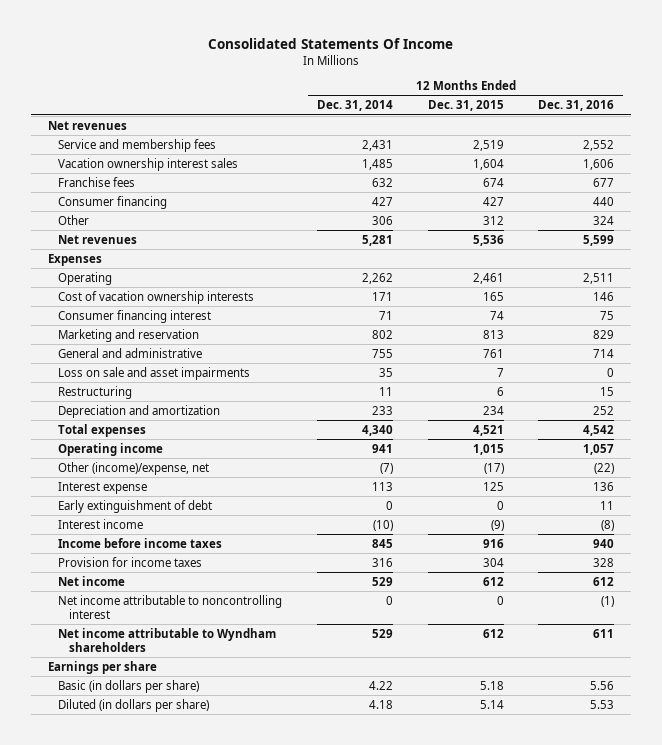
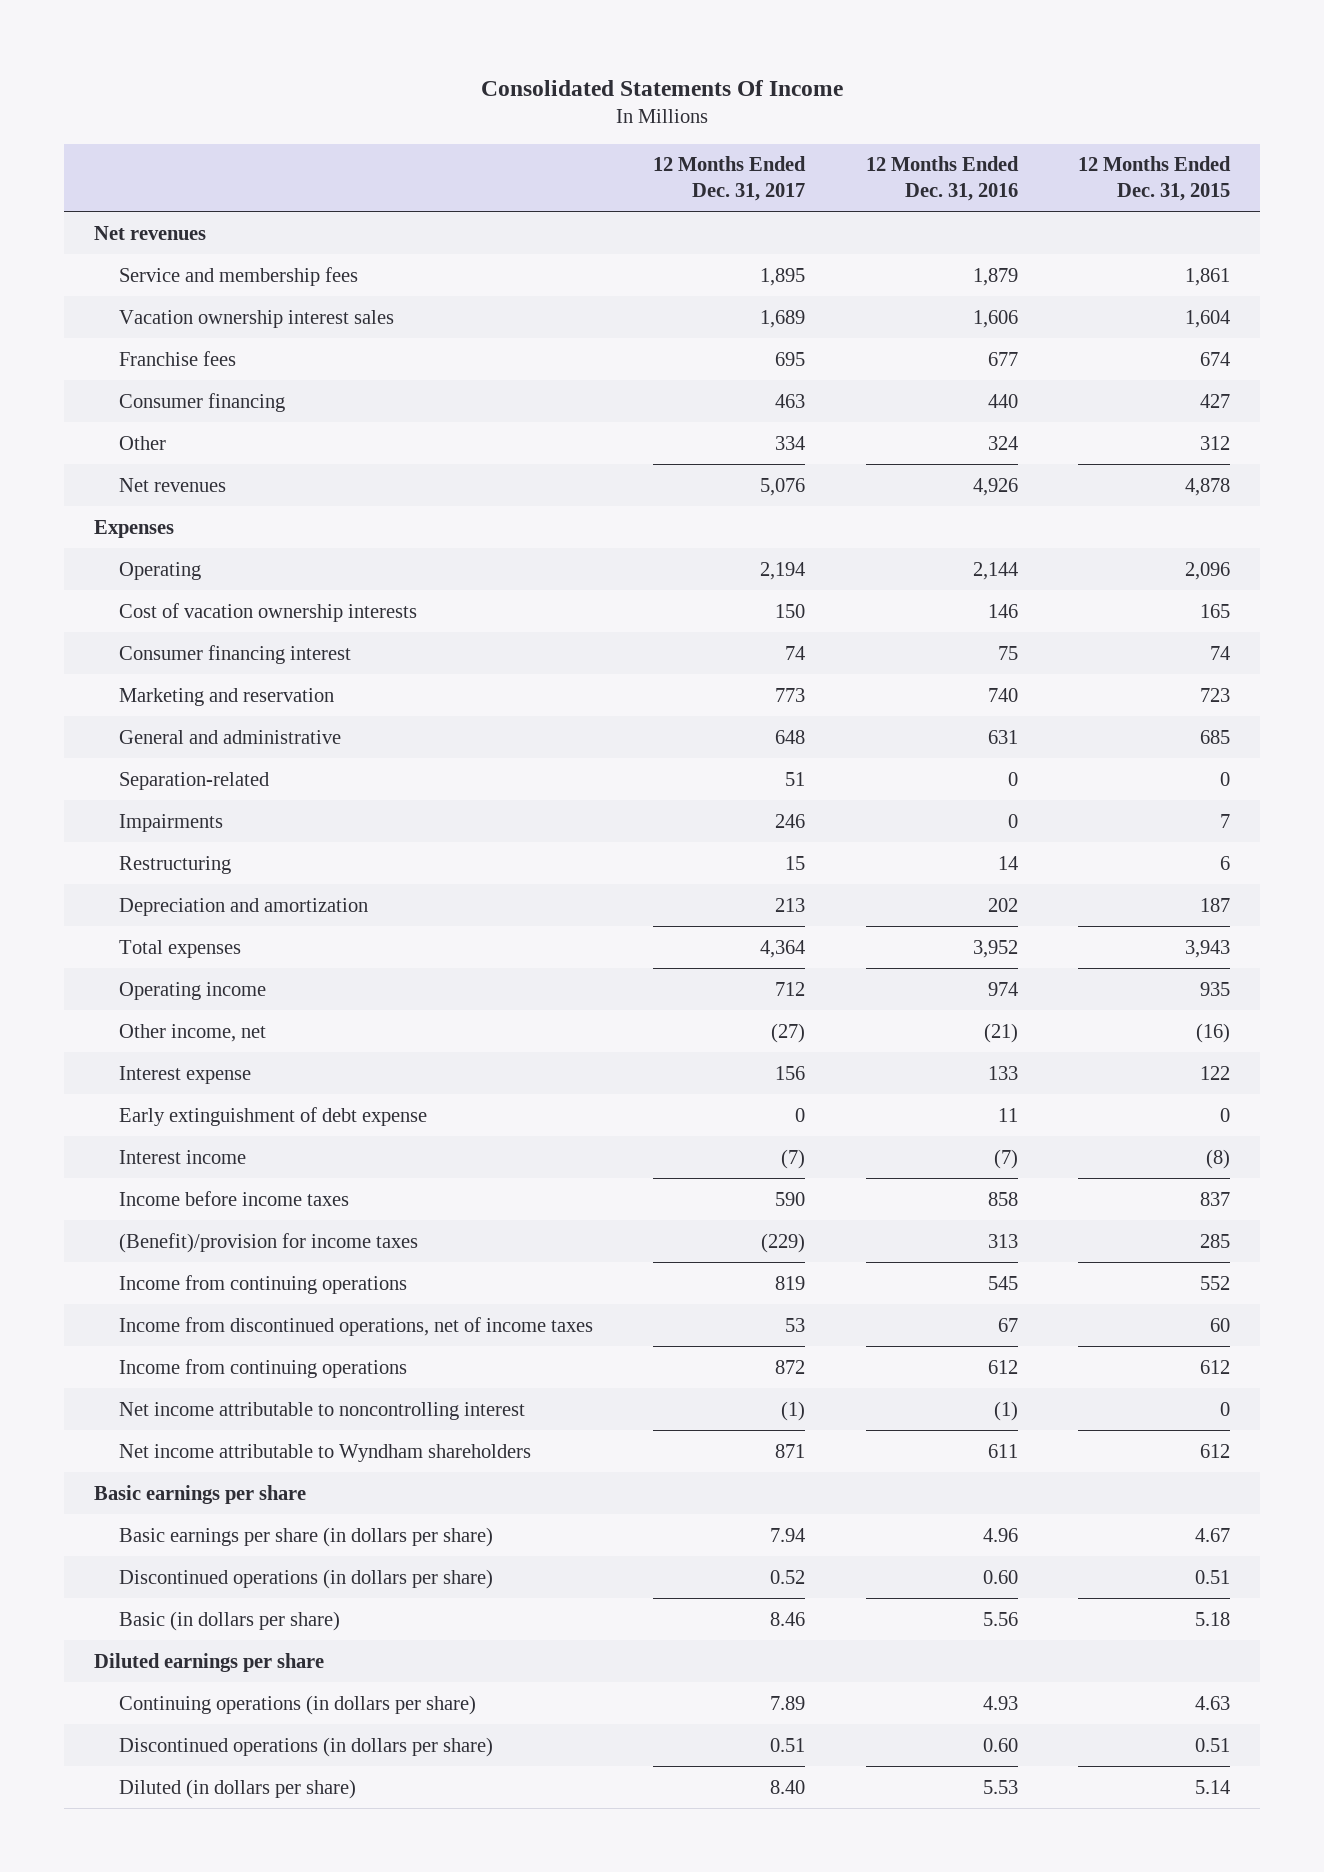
- | 12 Months Ended Dec. 31, 2014 | 12 Months Ended Dec. 31, 2015 | 12 Months Ended Dec. 31, 2016
+ | 12 Months Ended Dec. 31, 2017 | 12 Months Ended Dec. 31, 2016 | 12 Months Ended Dec. 31, 2015
- Service and membership fees | 2,431 | 2,519 | 2,552
+ Service and membership fees | 1,895 | 1,879 | 1,861
- Net revenues | 5,281 | 5,536 | 5,599
+ Net revenues | 5,076 | 4,926 | 4,878
- Operating | 2,262 | 2,461 | 2,511
+ Operating | 2,194 | 2,144 | 2,096
- Marketing and reservation | 802 | 813 | 829
- General and administrative | 755 | 761 | 714
- Loss on sale and asset impairments | 35 | 7 | 0
- Restructuring | 11 | 6 | 15
- Depreciation and amortization | 233 | 234 | 252
- Total expenses | 4,340 | 4,521 | 4,542
- Operating income | 941 | 1,015 | 1,057
- Other (income)/expense, net | (7) | (17) | (22)
- Interest expense | 113 | 125 | 136
- Early extinguishment of debt | 0 | 0 | 11
- Interest income | (10) | (9) | (8)
- Income before income taxes | 845 | 916 | 940
- Provision for income taxes | 316 | 304 | 328
- Net income | 529 | 612 | 612
+ Marketing and reservation | 773 | 740 | 723
+ General and administrative | 648 | 631 | 685
+ Separation-related | 51 | 0 | 0
+ Impairments | 246 | 0 | 7
+ Restructuring | 15 | 14 | 6
+ Depreciation and amortization | 213 | 202 | 187
+ Total expenses | 4,364 | 3,952 | 3,943
+ Operating income | 712 | 974 | 935
+ Other income, net | (27) | (21) | (16)
+ Interest expense | 156 | 133 | 122
+ Early extinguishment of debt expense | 0 | 11 | 0
+ Interest income | (7) | (7) | (8)
+ Income before income taxes | 590 | 858 | 837
+ (Benefit)/provision for income taxes | (229) | 313 | 285
+ Income from continuing operations | 819 | 545 | 552
+ Income from discontinued operations, net of income taxes | 53 | 67 | 60
+ Income from continuing operations | 872 | 612 | 612
- Earnings per share
+ Basic earnings per share
+ Basic earnings per share (in dollars per share) | 7.94 | 4.96 | 4.67
+ Discontinued operations (in dollars per share) | 0.52 | 0.60 | 0.51
+ Diluted earnings per share
+ Continuing operations (in dollars per share) | 7.89 | 4.93 | 4.63
+ Discontinued operations (in dollars per share) | 0.51 | 0.60 | 0.51

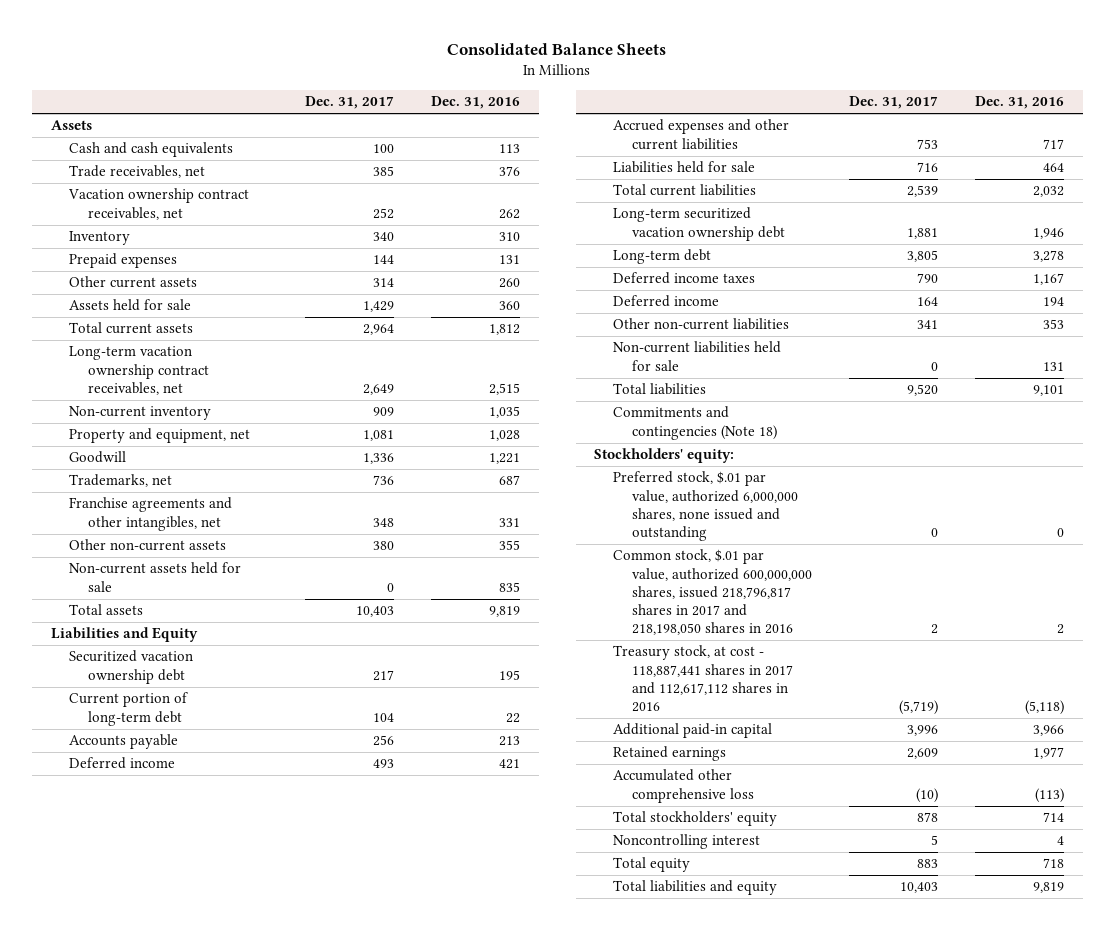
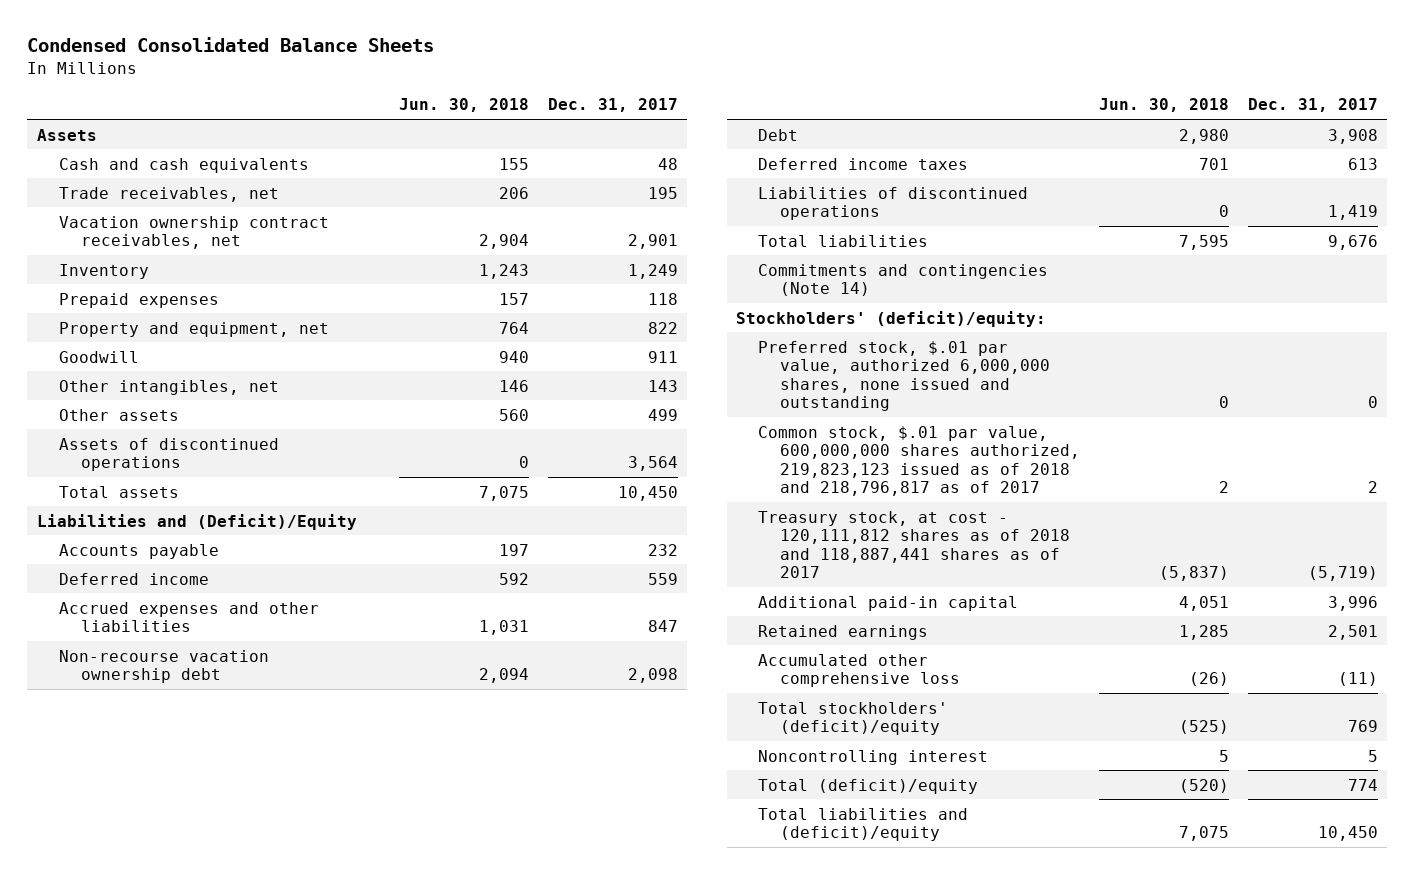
- Consolidated Balance Sheets
+ Condensed Consolidated Balance Sheets
- | Dec. 31, 2017 | Dec. 31, 2016
+ | Jun. 30, 2018 | Dec. 31, 2017
- Cash and cash equivalents | 100 | 113
- Trade receivables, net | 385 | 376
- Vacation ownership contract receivables, net | 252 | 262
- Inventory | 340 | 310
- Prepaid expenses | 144 | 131
- Other current assets | 314 | 260
- Assets held for sale | 1,429 | 360
- Total current assets | 2,964 | 1,812
- Long-term vacation ownership contract receivables, net | 2,649 | 2,515
- Non-current inventory | 909 | 1,035
- Property and equipment, net | 1,081 | 1,028
- Goodwill | 1,336 | 1,221
- Trademarks, net | 736 | 687
- Franchise agreements and other intangibles, net | 348 | 331
- Other non-current assets | 380 | 355
- Non-current assets held for sale | 0 | 835
- Total assets | 10,403 | 9,819
- Liabilities and Equity
- Securitized vacation ownership debt | 217 | 195
- Current portion of long-term debt | 104 | 22
- Accounts payable | 256 | 213
- Deferred income | 493 | 421
- Accrued expenses and other current liabilities | 753 | 717
- Liabilities held for sale | 716 | 464
- Total current liabilities | 2,539 | 2,032
- Long-term securitized vacation ownership debt | 1,881 | 1,946
- Long-term debt | 3,805 | 3,278
- Deferred income taxes | 790 | 1,167
- Deferred income | 164 | 194
- Other non-current liabilities | 341 | 353
- Non-current liabilities held for sale | 0 | 131
- Total liabilities | 9,520 | 9,101
- Commitments and contingencies (Note 18)
- Stockholders' equity:
+ Cash and cash equivalents | 155 | 48
+ Trade receivables, net | 206 | 195
+ Vacation ownership contract receivables, net | 2,904 | 2,901
+ Inventory | 1,243 | 1,249
+ Prepaid expenses | 157 | 118
+ Property and equipment, net | 764 | 822
+ Goodwill | 940 | 911
+ Other intangibles, net | 146 | 143
+ Other assets | 560 | 499
+ Assets of discontinued operations | 0 | 3,564
+ Total assets | 7,075 | 10,450
+ Liabilities and (Deficit)/Equity
+ Accounts payable | 197 | 232
+ Deferred income | 592 | 559
+ Accrued expenses and other liabilities | 1,031 | 847
+ Non-recourse vacation ownership debt | 2,094 | 2,098
+ Debt | 2,980 | 3,908
+ Deferred income taxes | 701 | 613
+ Liabilities of discontinued operations | 0 | 1,419
+ Total liabilities | 7,595 | 9,676
+ Commitments and contingencies (Note 14)
+ Stockholders' (deficit)/equity:
- Common stock, $.01 par value, authorized 600,000,000 shares, issued 218,796,817 shares in 2017 and 218,198,050 shares in 2016 | 2 | 2
- Treasury stock, at cost - 118,887,441 shares in 2017 and 112,617,112 shares in 2016 | (5,719) | (5,118)
+ Common stock, $.01 par value, 600,000,000 shares authorized, 219,823,123 issued as of 2018 and 218,796,817 as of 2017 | 2 | 2
+ Treasury stock, at cost - 120,111,812 shares as of 2018 and 118,887,441 shares as of 2017 | (5,837) | (5,719)
- Retained earnings | 2,609 | 1,977
- Accumulated other comprehensive loss | (10) | (113)
- Total stockholders' equity | 878 | 714
+ Retained earnings | 1,285 | 2,501
+ Accumulated other comprehensive loss | (26) | (11)
+ Total stockholders' (deficit)/equity | (525) | 769
- Total equity | 883 | 718
- Total liabilities and equity | 10,403 | 9,819
+ Total (deficit)/equity | (520) | 774
+ Total liabilities and (deficit)/equity | 7,075 | 10,450

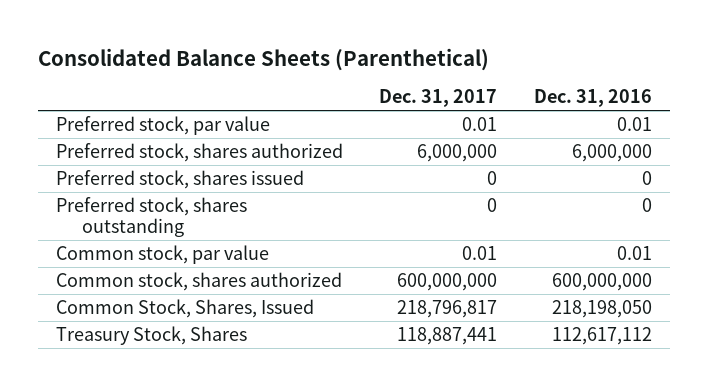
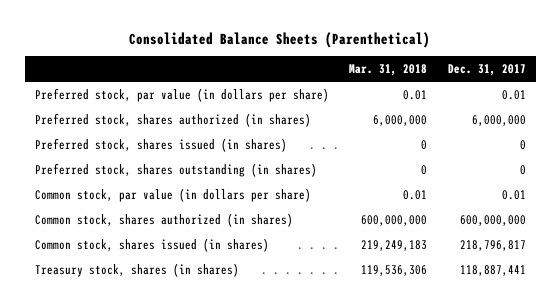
- | Dec. 31, 2017 | Dec. 31, 2016
+ | Mar. 31, 2018 | Dec. 31, 2017
- Preferred stock, par value | 0.01 | 0.01
- Preferred stock, shares authorized | 6,000,000 | 6,000,000
- Preferred stock, shares issued | 0 | 0
- Preferred stock, shares outstanding | 0 | 0
- Common stock, par value | 0.01 | 0.01
- Common stock, shares authorized | 600,000,000 | 600,000,000
- Common Stock, Shares, Issued | 218,796,817 | 218,198,050
- Treasury Stock, Shares | 118,887,441 | 112,617,112
+ Preferred stock, par value (in dollars per share) | 0.01 | 0.01
+ Preferred stock, shares authorized (in shares) | 6,000,000 | 6,000,000
+ Preferred stock, shares issued (in shares) | 0 | 0
+ Preferred stock, shares outstanding (in shares) | 0 | 0
+ Common stock, par value (in dollars per share) | 0.01 | 0.01
+ Common stock, shares authorized (in shares) | 600,000,000 | 600,000,000
+ Common stock, shares issued (in shares) | 219,249,183 | 218,796,817
+ Treasury stock, shares (in shares) | 119,536,306 | 118,887,441

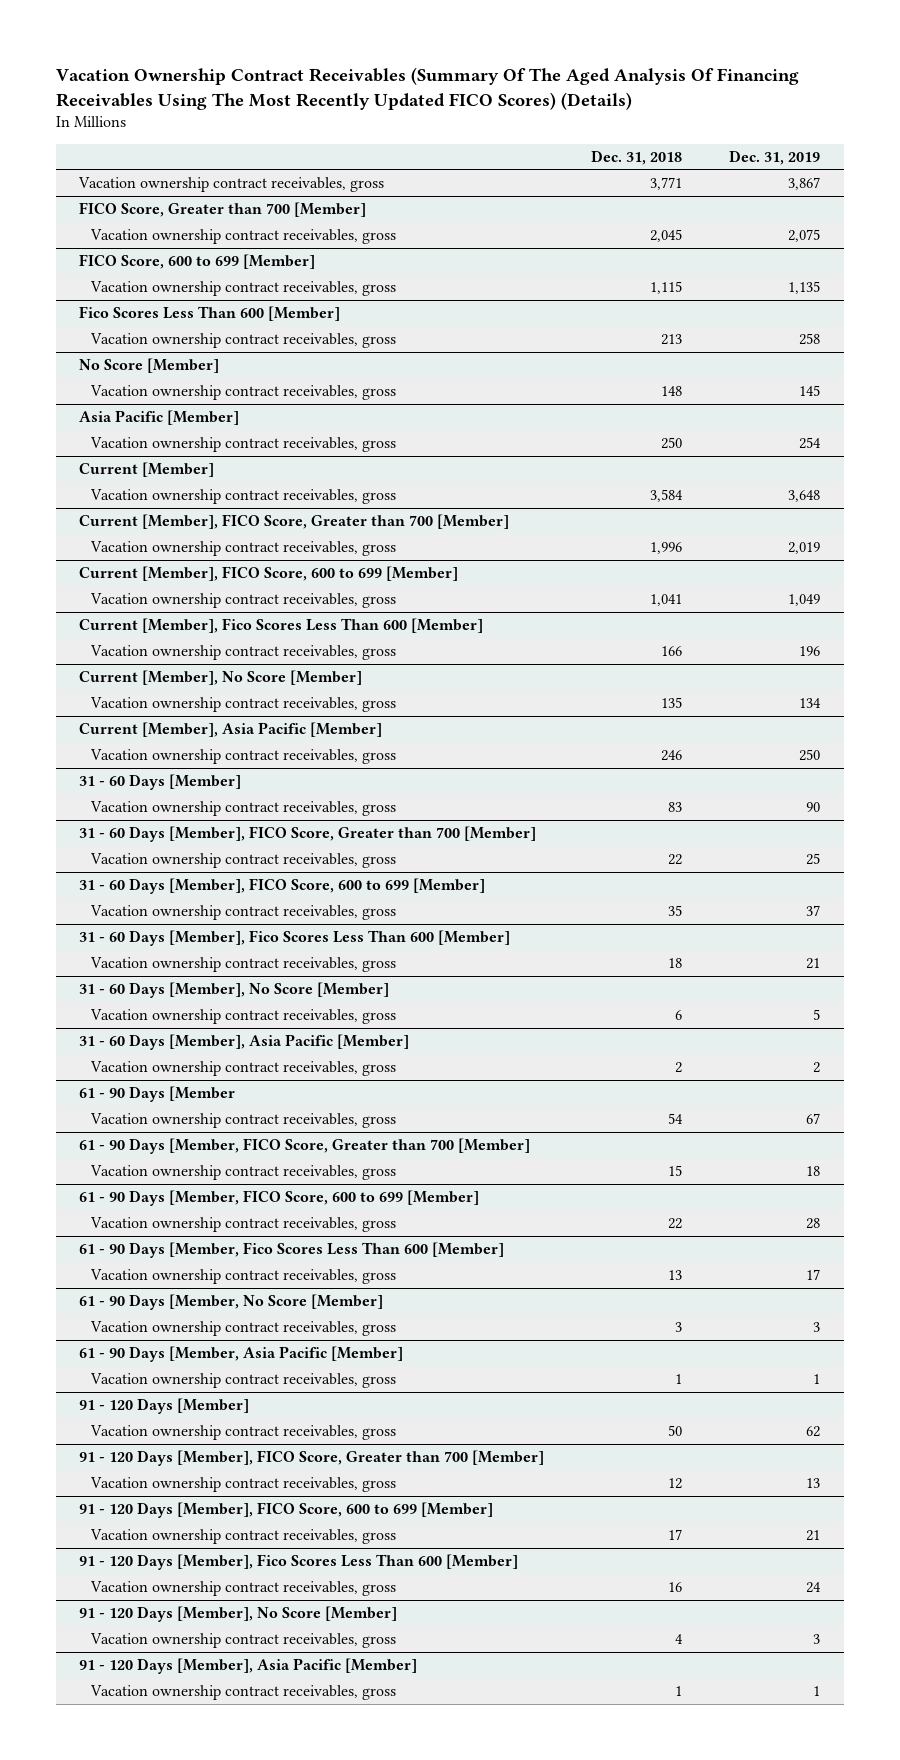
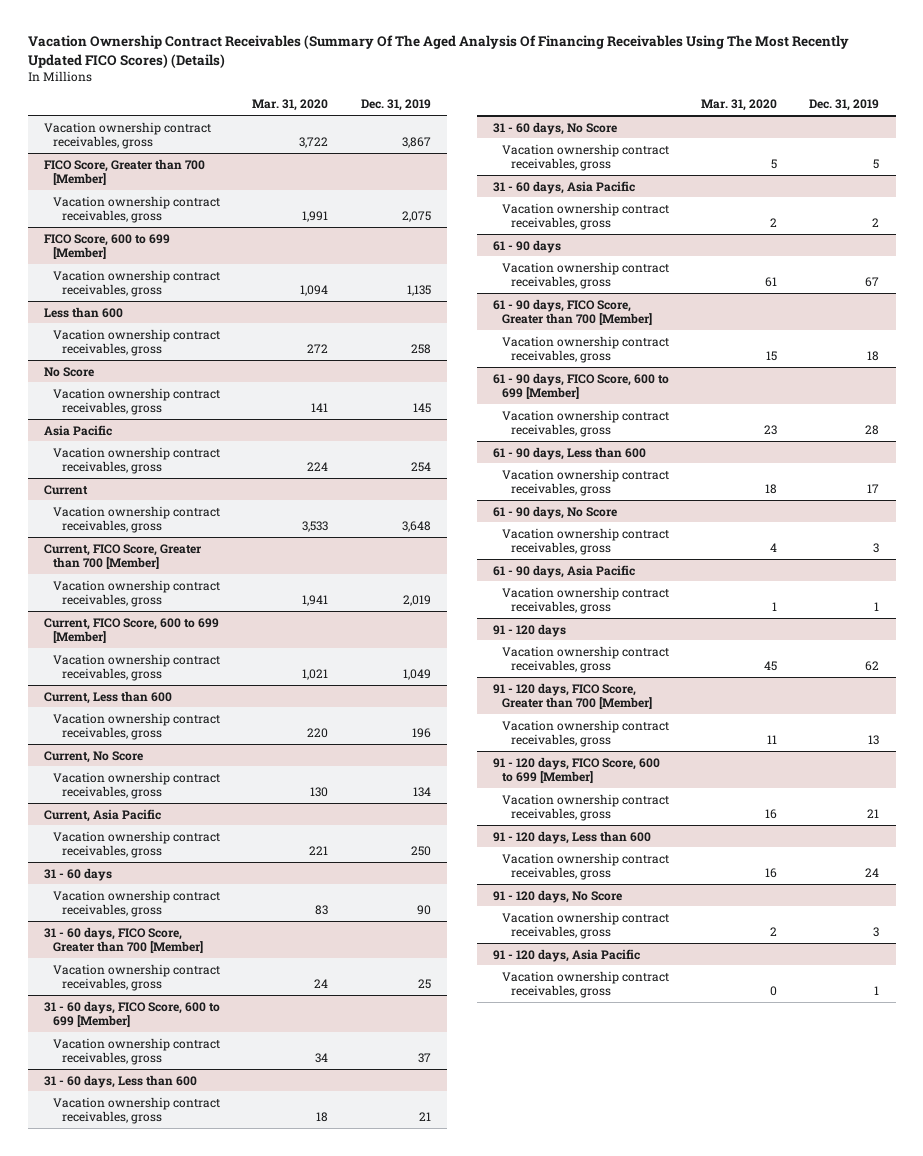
- | Dec. 31, 2018 | Dec. 31, 2019
+ | Mar. 31, 2020 | Dec. 31, 2019
- Fico Scores Less Than 600 [Member]
+ Less than 600
- No Score [Member]
+ No Score
- Asia Pacific [Member]
+ Asia Pacific
- Current [Member]
+ Current
- Current [Member], FICO Score, Greater than 700 [Member]
+ Current, FICO Score, Greater than 700 [Member]
- Current [Member], FICO Score, 600 to 699 [Member]
+ Current, FICO Score, 600 to 699 [Member]
- Current [Member], Fico Scores Less Than 600 [Member]
+ Current, Less than 600
- Current [Member], No Score [Member]
+ Current, No Score
- Current [Member], Asia Pacific [Member]
+ Current, Asia Pacific
- 31 - 60 Days [Member]
+ 31 - 60 days
- 31 - 60 Days [Member], FICO Score, Greater than 700 [Member]
+ 31 - 60 days, FICO Score, Greater than 700 [Member]
- 31 - 60 Days [Member], FICO Score, 600 to 699 [Member]
+ 31 - 60 days, FICO Score, 600 to 699 [Member]
- 31 - 60 Days [Member], Fico Scores Less Than 600 [Member]
+ 31 - 60 days, Less than 600
- 31 - 60 Days [Member], No Score [Member]
+ 31 - 60 days, No Score
- 31 - 60 Days [Member], Asia Pacific [Member]
+ 31 - 60 days, Asia Pacific
- 61 - 90 Days [Member
+ 61 - 90 days
- 61 - 90 Days [Member, FICO Score, Greater than 700 [Member]
+ 61 - 90 days, FICO Score, Greater than 700 [Member]
- 61 - 90 Days [Member, FICO Score, 600 to 699 [Member]
+ 61 - 90 days, FICO Score, 600 to 699 [Member]
- 61 - 90 Days [Member, Fico Scores Less Than 600 [Member]
+ 61 - 90 days, Less than 600
- 61 - 90 Days [Member, No Score [Member]
+ 61 - 90 days, No Score
- 61 - 90 Days [Member, Asia Pacific [Member]
+ 61 - 90 days, Asia Pacific
- 91 - 120 Days [Member]
+ 91 - 120 days
- 91 - 120 Days [Member], FICO Score, Greater than 700 [Member]
+ 91 - 120 days, FICO Score, Greater than 700 [Member]
- 91 - 120 Days [Member], FICO Score, 600 to 699 [Member]
+ 91 - 120 days, FICO Score, 600 to 699 [Member]
- 91 - 120 Days [Member], Fico Scores Less Than 600 [Member]
+ 91 - 120 days, Less than 600
- 91 - 120 Days [Member], No Score [Member]
+ 91 - 120 days, No Score
- 91 - 120 Days [Member], Asia Pacific [Member]
+ 91 - 120 days, Asia Pacific

